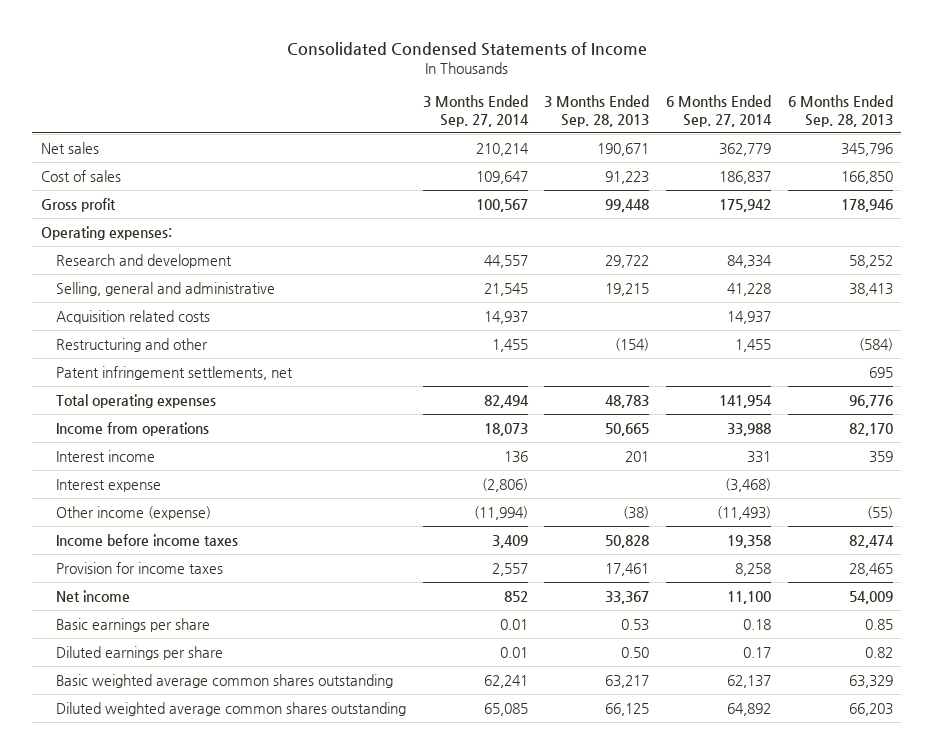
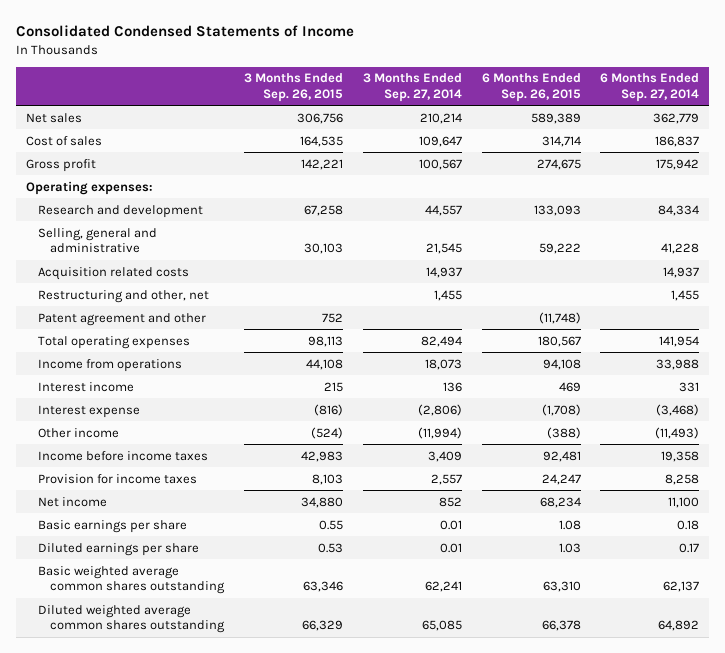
- | 3 Months Ended Sep. 27, 2014 | 3 Months Ended Sep. 28, 2013 | 6 Months Ended Sep. 27, 2014 | 6 Months Ended Sep. 28, 2013
+ | 3 Months Ended Sep. 26, 2015 | 3 Months Ended Sep. 27, 2014 | 6 Months Ended Sep. 26, 2015 | 6 Months Ended Sep. 27, 2014
- Restructuring and other | 1,455 | (154) | 1,455 | (584)
- Patent infringement settlements, net | | | | 695
+ Restructuring and other, net | | 1,455 | | 1,455
+ Patent agreement and other | 752 | | (11,748) |
- Other income (expense) | (11,994) | (38) | (11,493) | (55)
+ Other income | (524) | (11,994) | (388) | (11,493)

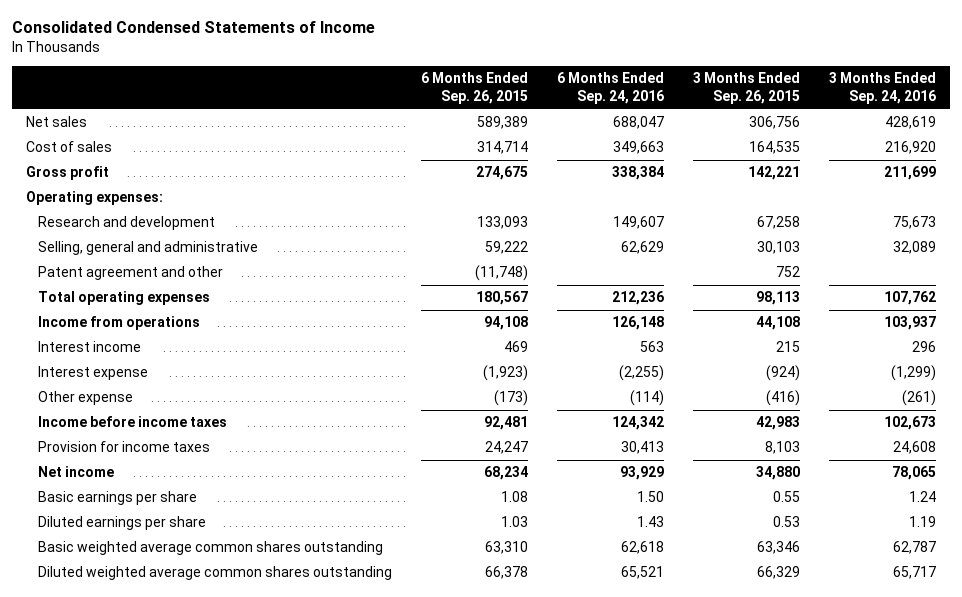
- | 3 Months Ended Sep. 26, 2015 | 3 Months Ended Sep. 27, 2014 | 6 Months Ended Sep. 26, 2015 | 6 Months Ended Sep. 27, 2014
+ | 6 Months Ended Sep. 26, 2015 | 6 Months Ended Sep. 24, 2016 | 3 Months Ended Sep. 26, 2015 | 3 Months Ended Sep. 24, 2016
- Acquisition related costs | | 14,937 | | 14,937
- Restructuring and other, net | | 1,455 | | 1,455
- Interest expense | (816) | (2,806) | (1,708) | (3,468)
- Other income | (524) | (11,994) | (388) | (11,493)
+ Interest expense | (1,923) | (2,255) | (924) | (1,299)
+ Other expense | (173) | (114) | (416) | (261)

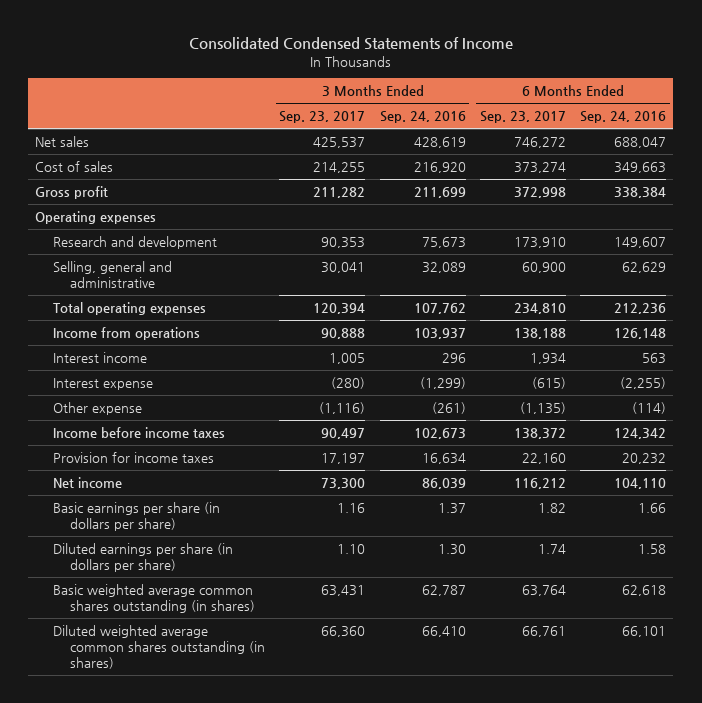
- | 6 Months Ended Sep. 26, 2015 | 6 Months Ended Sep. 24, 2016 | 3 Months Ended Sep. 26, 2015 | 3 Months Ended Sep. 24, 2016
+ | 3 Months Ended Sep. 23, 2017 | 3 Months Ended Sep. 24, 2016 | 6 Months Ended Sep. 23, 2017 | 6 Months Ended Sep. 24, 2016
- Operating expenses:
+ Operating expenses
- Patent agreement and other | (11,748) | | 752 |
- Provision for income taxes | 24,247 | 30,413 | 8,103 | 24,608
- Net income | 68,234 | 93,929 | 34,880 | 78,065
- Basic earnings per share | 1.08 | 1.50 | 0.55 | 1.24
- Diluted earnings per share | 1.03 | 1.43 | 0.53 | 1.19
- Basic weighted average common shares outstanding | 63,310 | 62,618 | 63,346 | 62,787
- Diluted weighted average common shares outstanding | 66,378 | 65,521 | 66,329 | 65,717
+ Provision for income taxes | 17,197 | 16,634 | 22,160 | 20,232
+ Net income | 73,300 | 86,039 | 116,212 | 104,110
+ Basic earnings per share (in dollars per share) | 1.16 | 1.37 | 1.82 | 1.66
+ Diluted earnings per share (in dollars per share) | 1.10 | 1.30 | 1.74 | 1.58
+ Basic weighted average common shares outstanding (in shares) | 63,431 | 62,787 | 63,764 | 62,618
+ Diluted weighted average common shares outstanding (in shares) | 66,360 | 66,410 | 66,761 | 66,101

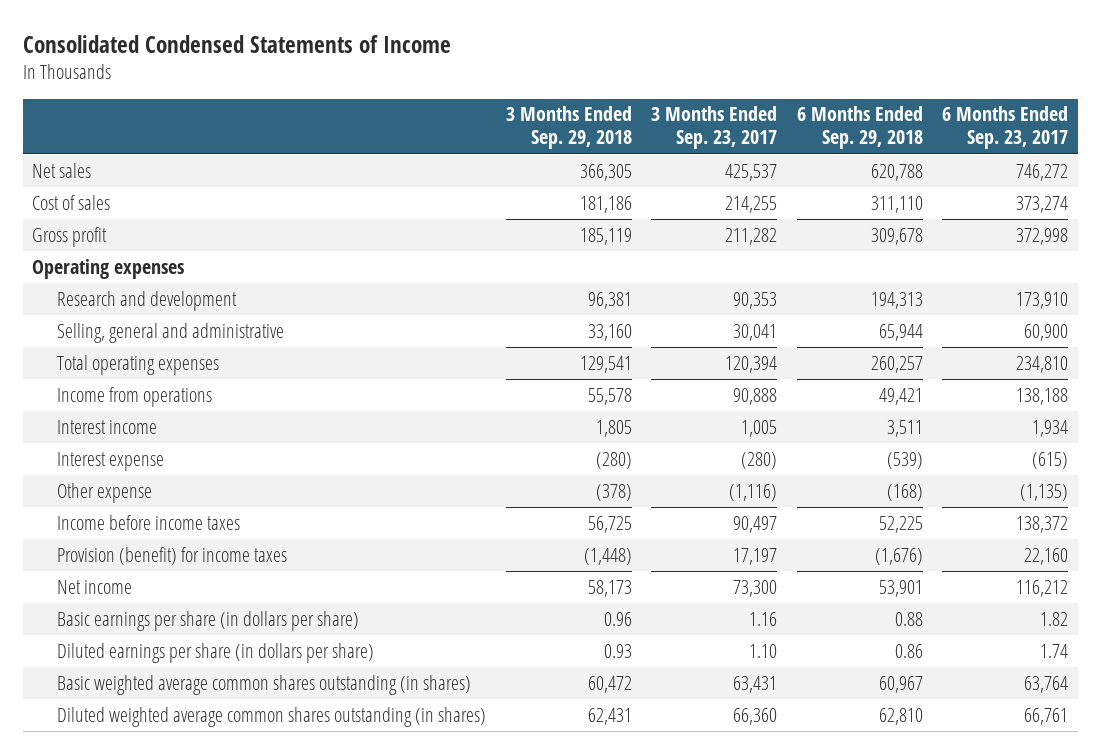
- | 3 Months Ended Sep. 23, 2017 | 3 Months Ended Sep. 24, 2016 | 6 Months Ended Sep. 23, 2017 | 6 Months Ended Sep. 24, 2016
+ | 3 Months Ended Sep. 29, 2018 | 3 Months Ended Sep. 23, 2017 | 6 Months Ended Sep. 29, 2018 | 6 Months Ended Sep. 23, 2017
- Provision for income taxes | 17,197 | 16,634 | 22,160 | 20,232
+ Provision (benefit) for income taxes | (1,448) | 17,197 | (1,676) | 22,160

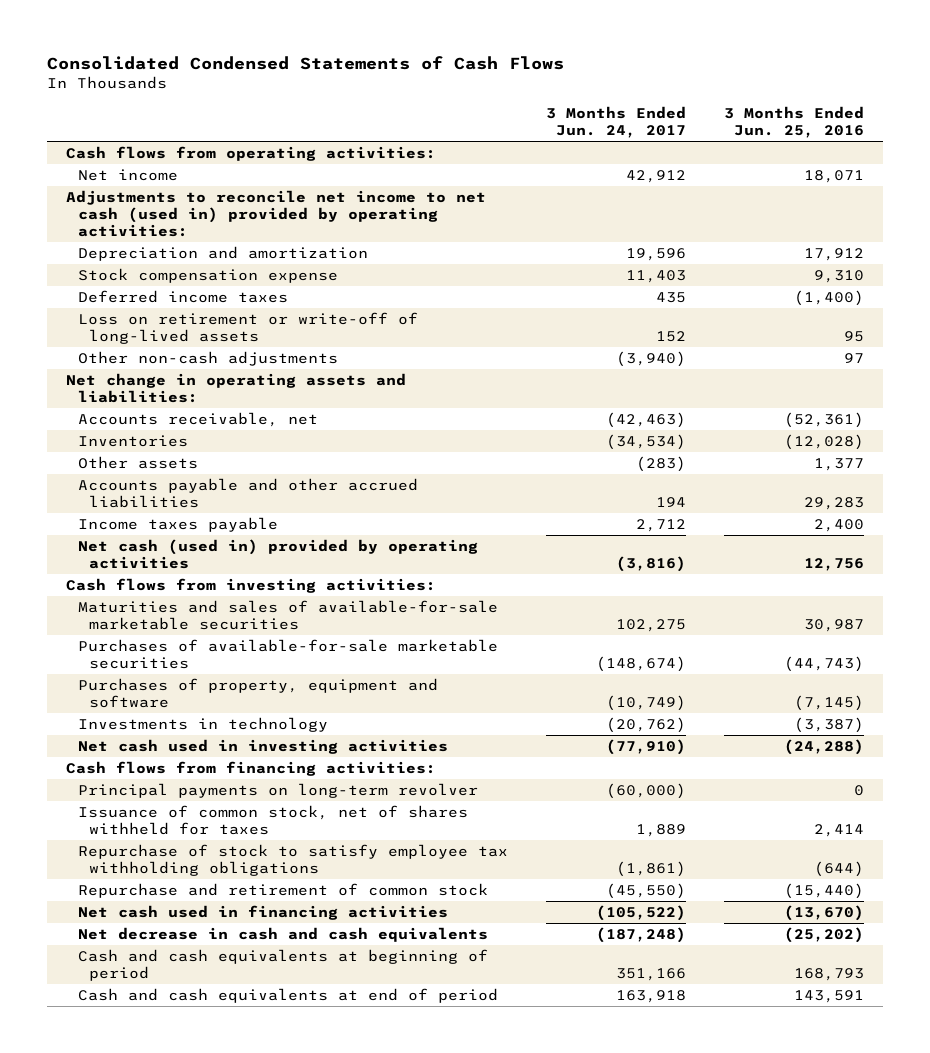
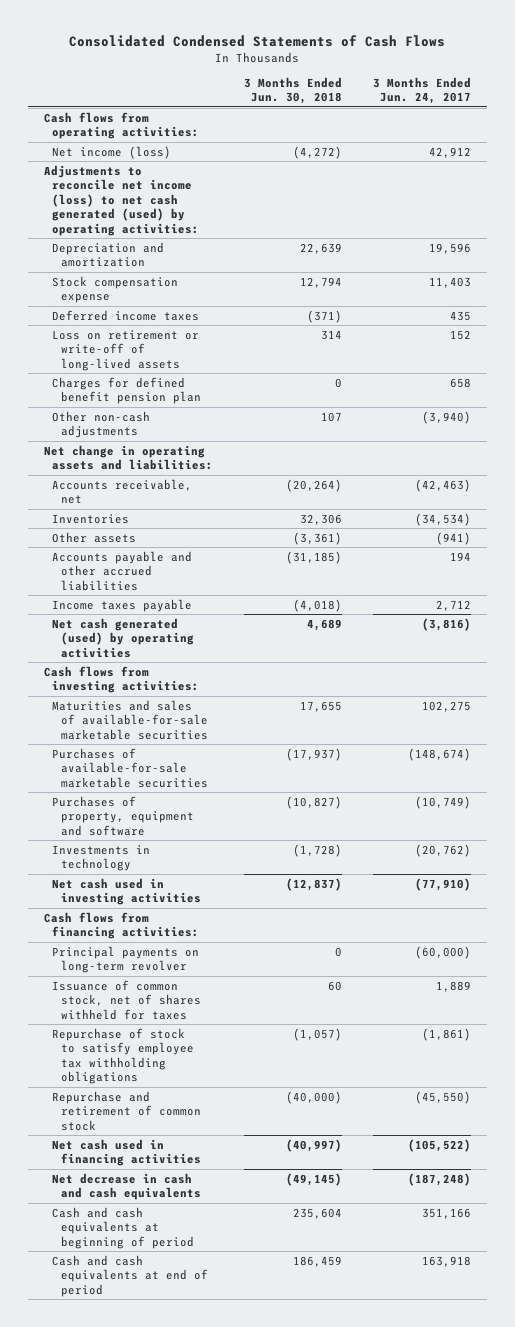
- | 3 Months Ended Jun. 24, 2017 | 3 Months Ended Jun. 25, 2016
+ | 3 Months Ended Jun. 30, 2018 | 3 Months Ended Jun. 24, 2017
- Net income | 42,912 | 18,071
- Adjustments to reconcile net income to net cash (used in) provided by operating activities:
+ Net income (loss) | (4,272) | 42,912
+ Adjustments to reconcile net income (loss) to net cash generated (used) by operating activities:
+ Charges for defined benefit pension plan | 0 | 658
- Other assets | (283) | 1,377
+ Other assets | (3,361) | (941)
- Net cash (used in) provided by operating activities | (3,816) | 12,756
+ Net cash generated (used) by operating activities | 4,689 | (3,816)

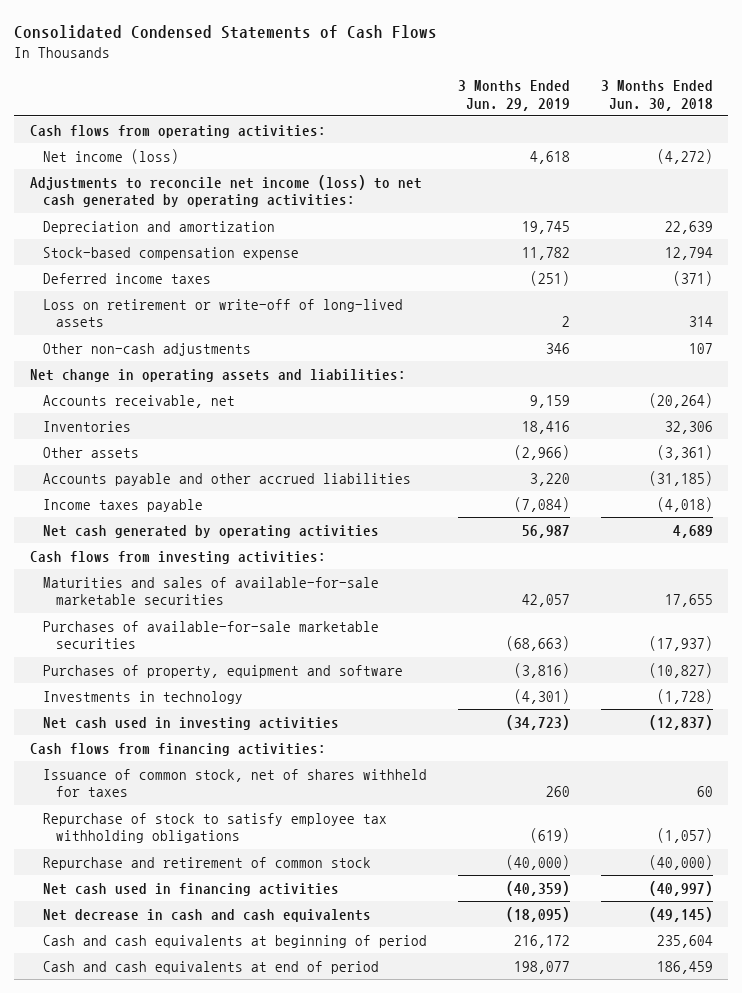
- | 3 Months Ended Jun. 30, 2018 | 3 Months Ended Jun. 24, 2017
+ | 3 Months Ended Jun. 29, 2019 | 3 Months Ended Jun. 30, 2018
- Adjustments to reconcile net income (loss) to net cash generated (used) by operating activities:
+ Adjustments to reconcile net income (loss) to net cash generated by operating activities:
- Stock compensation expense | 12,794 | 11,403
+ Stock-based compensation expense | 11,782 | 12,794
- Charges for defined benefit pension plan | 0 | 658
- Net cash generated (used) by operating activities | 4,689 | (3,816)
+ Net cash generated by operating activities | 56,987 | 4,689
- Principal payments on long-term revolver | 0 | (60,000)

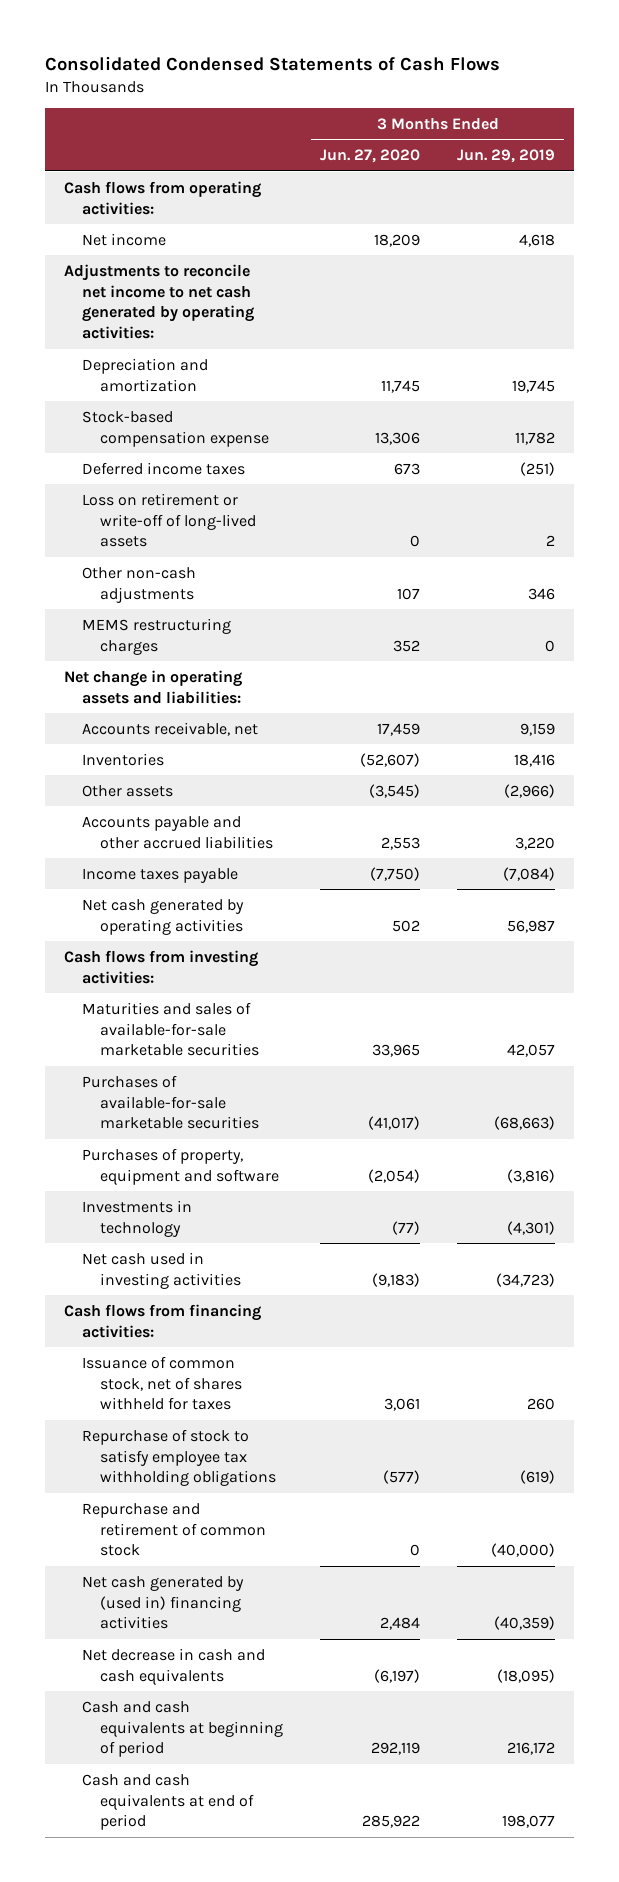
- | 3 Months Ended Jun. 29, 2019 | 3 Months Ended Jun. 30, 2018
+ | 3 Months Ended Jun. 27, 2020 | 3 Months Ended Jun. 29, 2019
- Net income (loss) | 4,618 | (4,272)
- Adjustments to reconcile net income (loss) to net cash generated by operating activities:
+ Net income | 18,209 | 4,618
+ Adjustments to reconcile net income to net cash generated by operating activities:
+ MEMS restructuring charges | 352 | 0
- Net cash used in financing activities | (40,359) | (40,997)
+ Net cash generated by (used in) financing activities | 2,484 | (40,359)

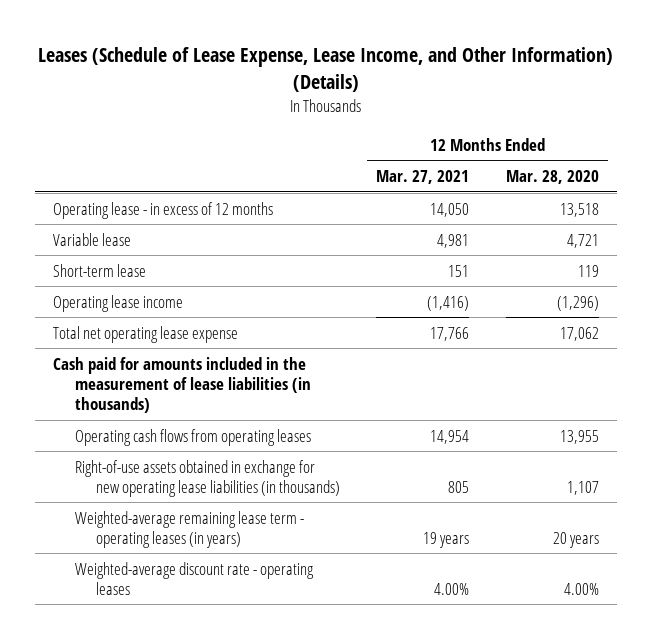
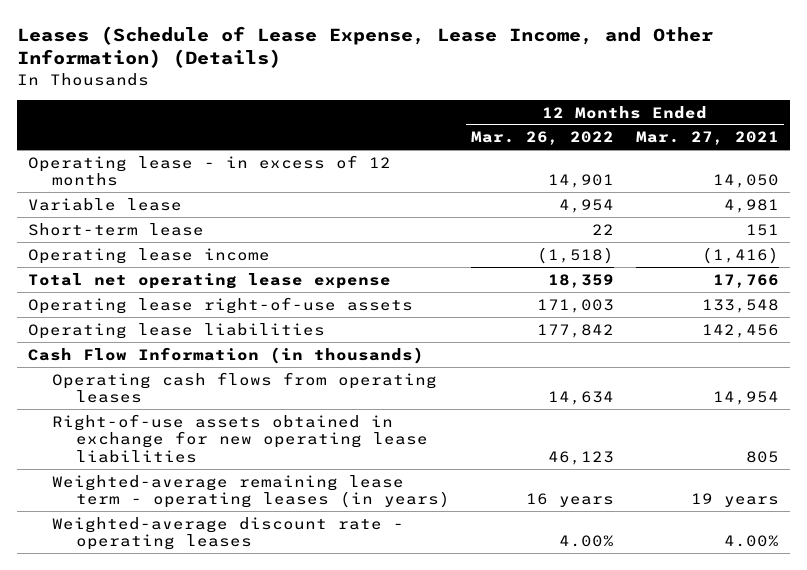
- | 12 Months Ended Mar. 27, 2021 | 12 Months Ended Mar. 28, 2020
+ | 12 Months Ended Mar. 26, 2022 | 12 Months Ended Mar. 27, 2021
- Cash paid for amounts included in the measurement of lease liabilities (in thousands)
+ Operating lease right-of-use assets | 171,003 | 133,548
+ Operating lease liabilities | 177,842 | 142,456
+ Cash Flow Information (in thousands)
- Right-of-use assets obtained in exchange for new operating lease liabilities (in thousands) | 805 | 1,107
+ Right-of-use assets obtained in exchange for new operating lease liabilities | 46,123 | 805

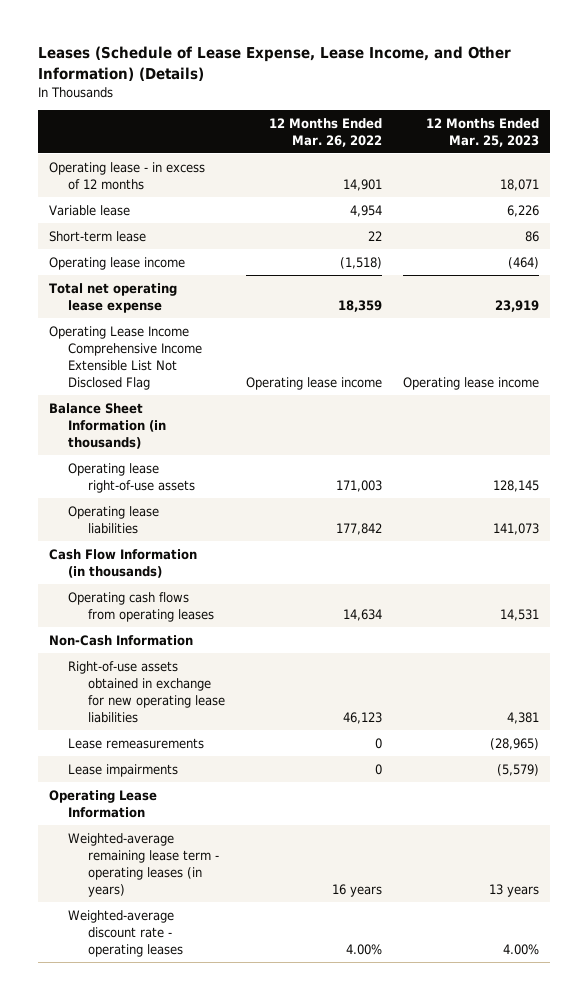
- | 12 Months Ended Mar. 26, 2022 | 12 Months Ended Mar. 27, 2021
+ | 12 Months Ended Mar. 26, 2022 | 12 Months Ended Mar. 25, 2023
+ Operating Lease Income Comprehensive Income Extensible List Not Disclosed Flag | Operating lease income | Operating lease income
+ Balance Sheet Information (in thousands)
+ Non-Cash Information
+ Lease remeasurements | 0 | (28,965)
+ Lease impairments | 0 | (5,579)
+ Operating Lease Information

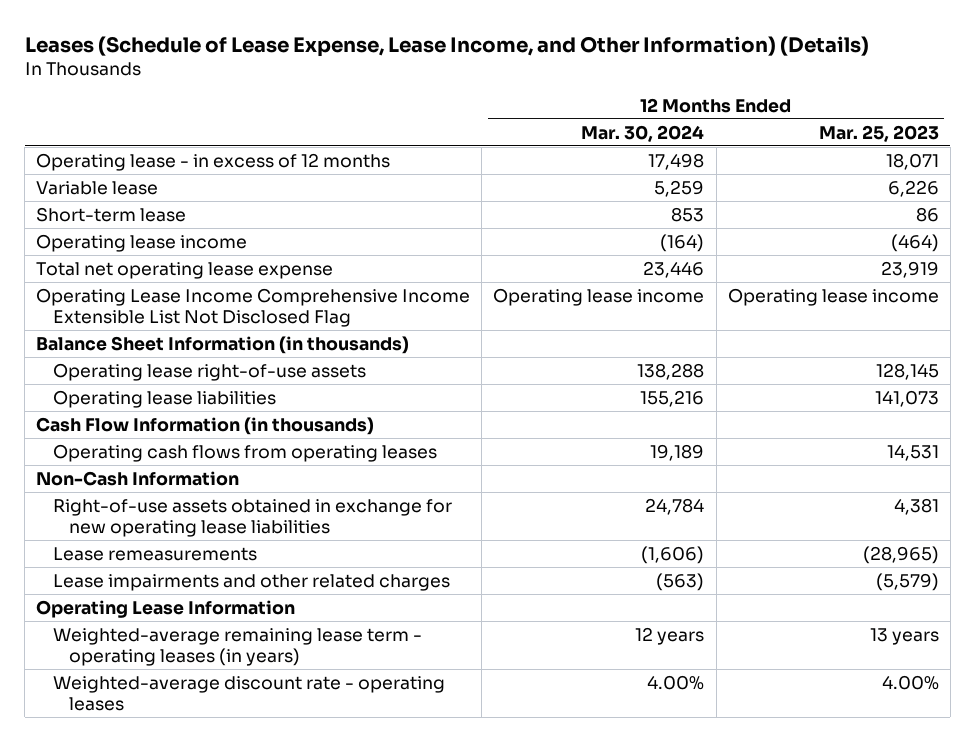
- | 12 Months Ended Mar. 26, 2022 | 12 Months Ended Mar. 25, 2023
+ | 12 Months Ended Mar. 30, 2024 | 12 Months Ended Mar. 25, 2023
- Lease impairments | 0 | (5,579)
+ Lease impairments and other related charges | (563) | (5,579)

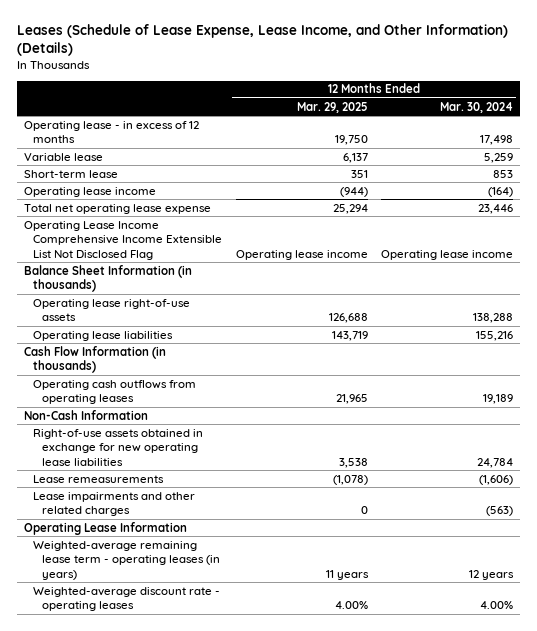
- | 12 Months Ended Mar. 30, 2024 | 12 Months Ended Mar. 25, 2023
+ | 12 Months Ended Mar. 29, 2025 | 12 Months Ended Mar. 30, 2024
- Operating cash flows from operating leases | 19,189 | 14,531
+ Operating cash outflows from operating leases | 21,965 | 19,189

